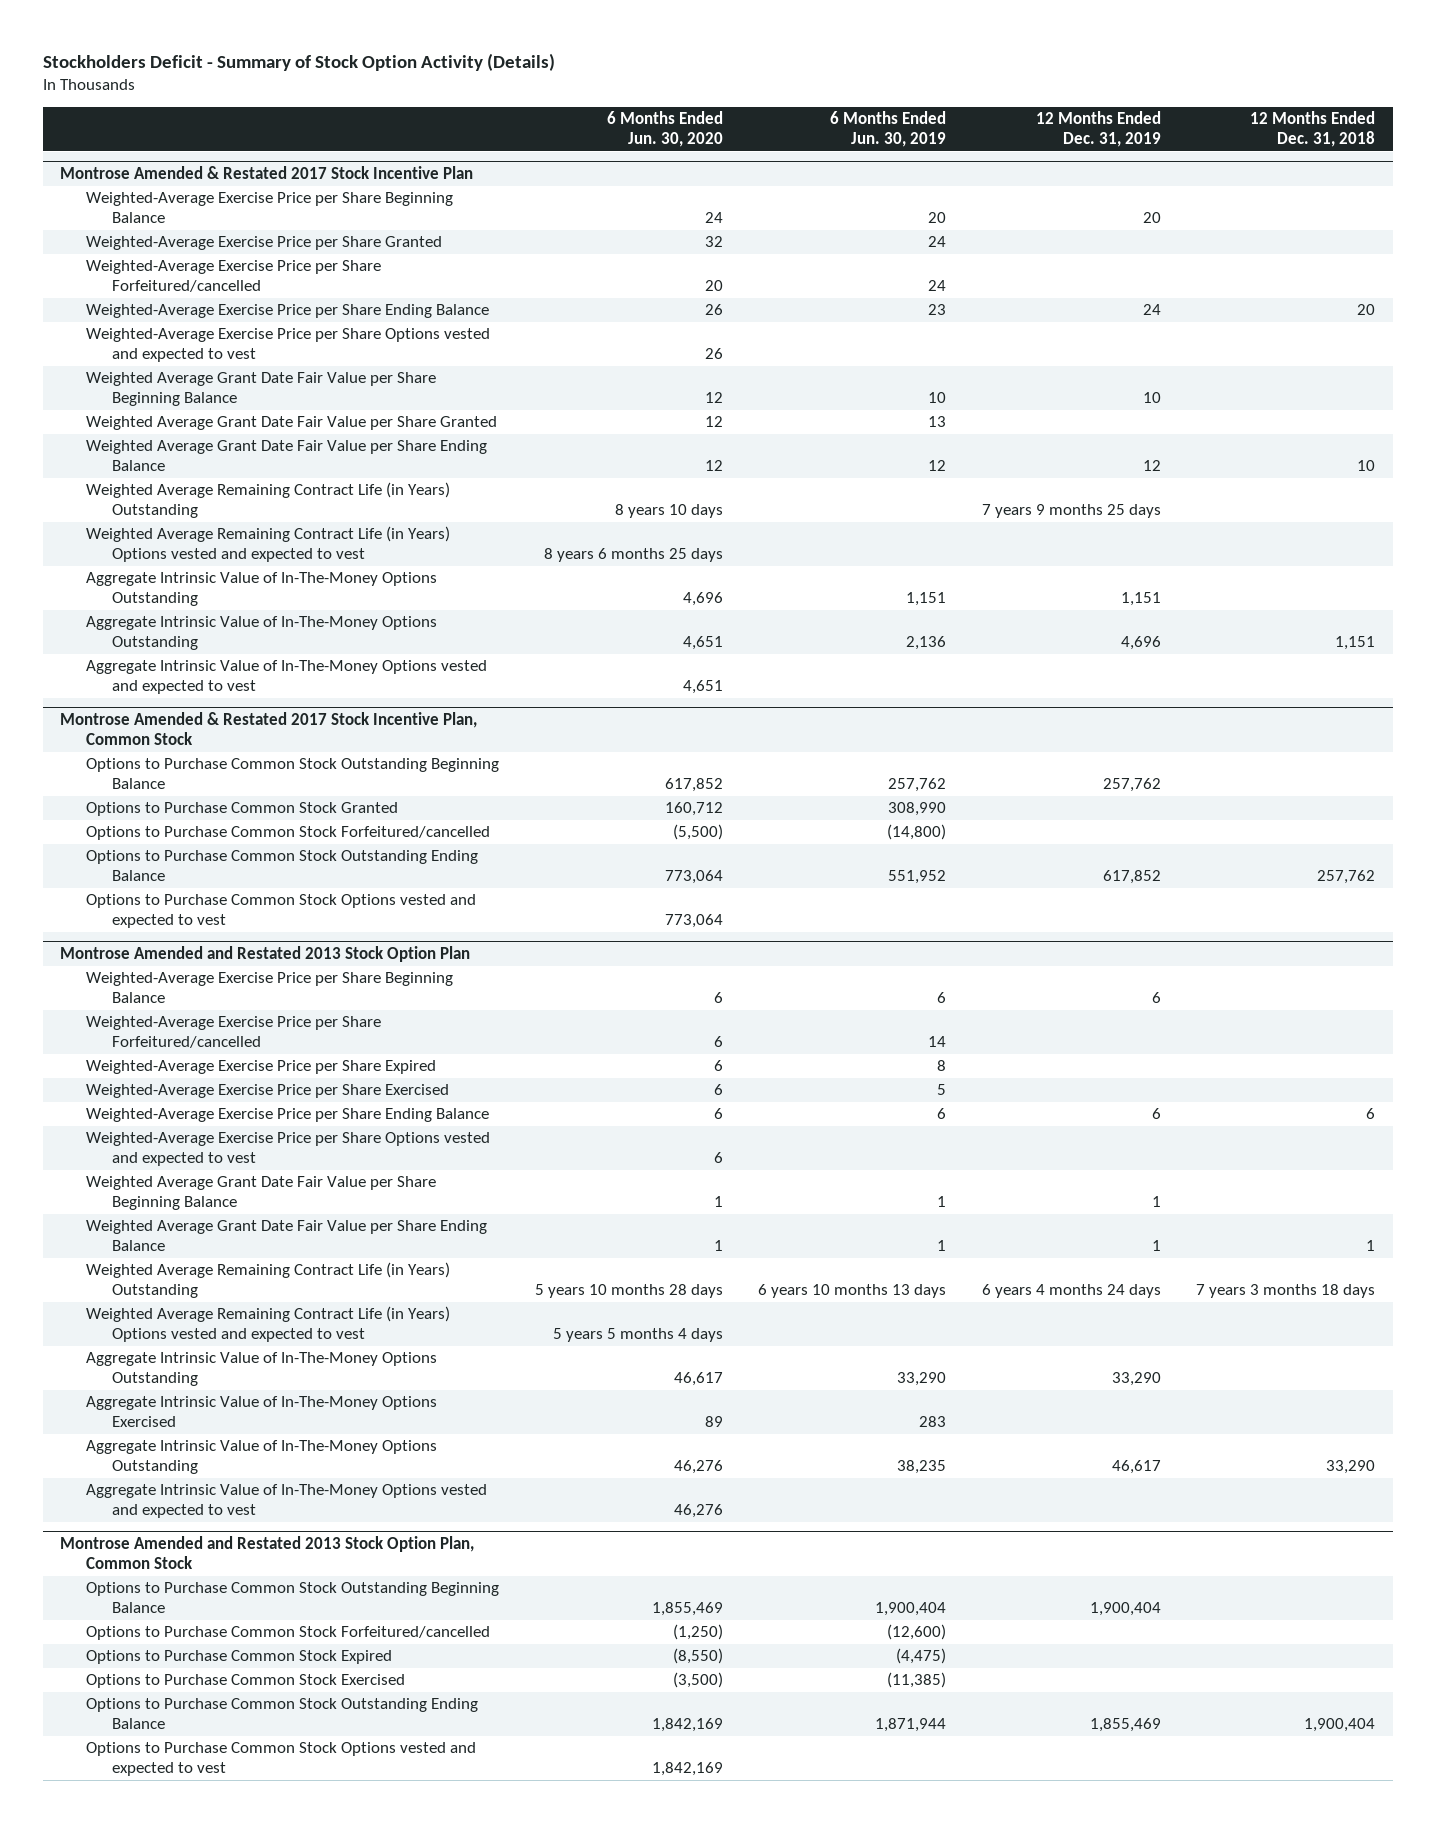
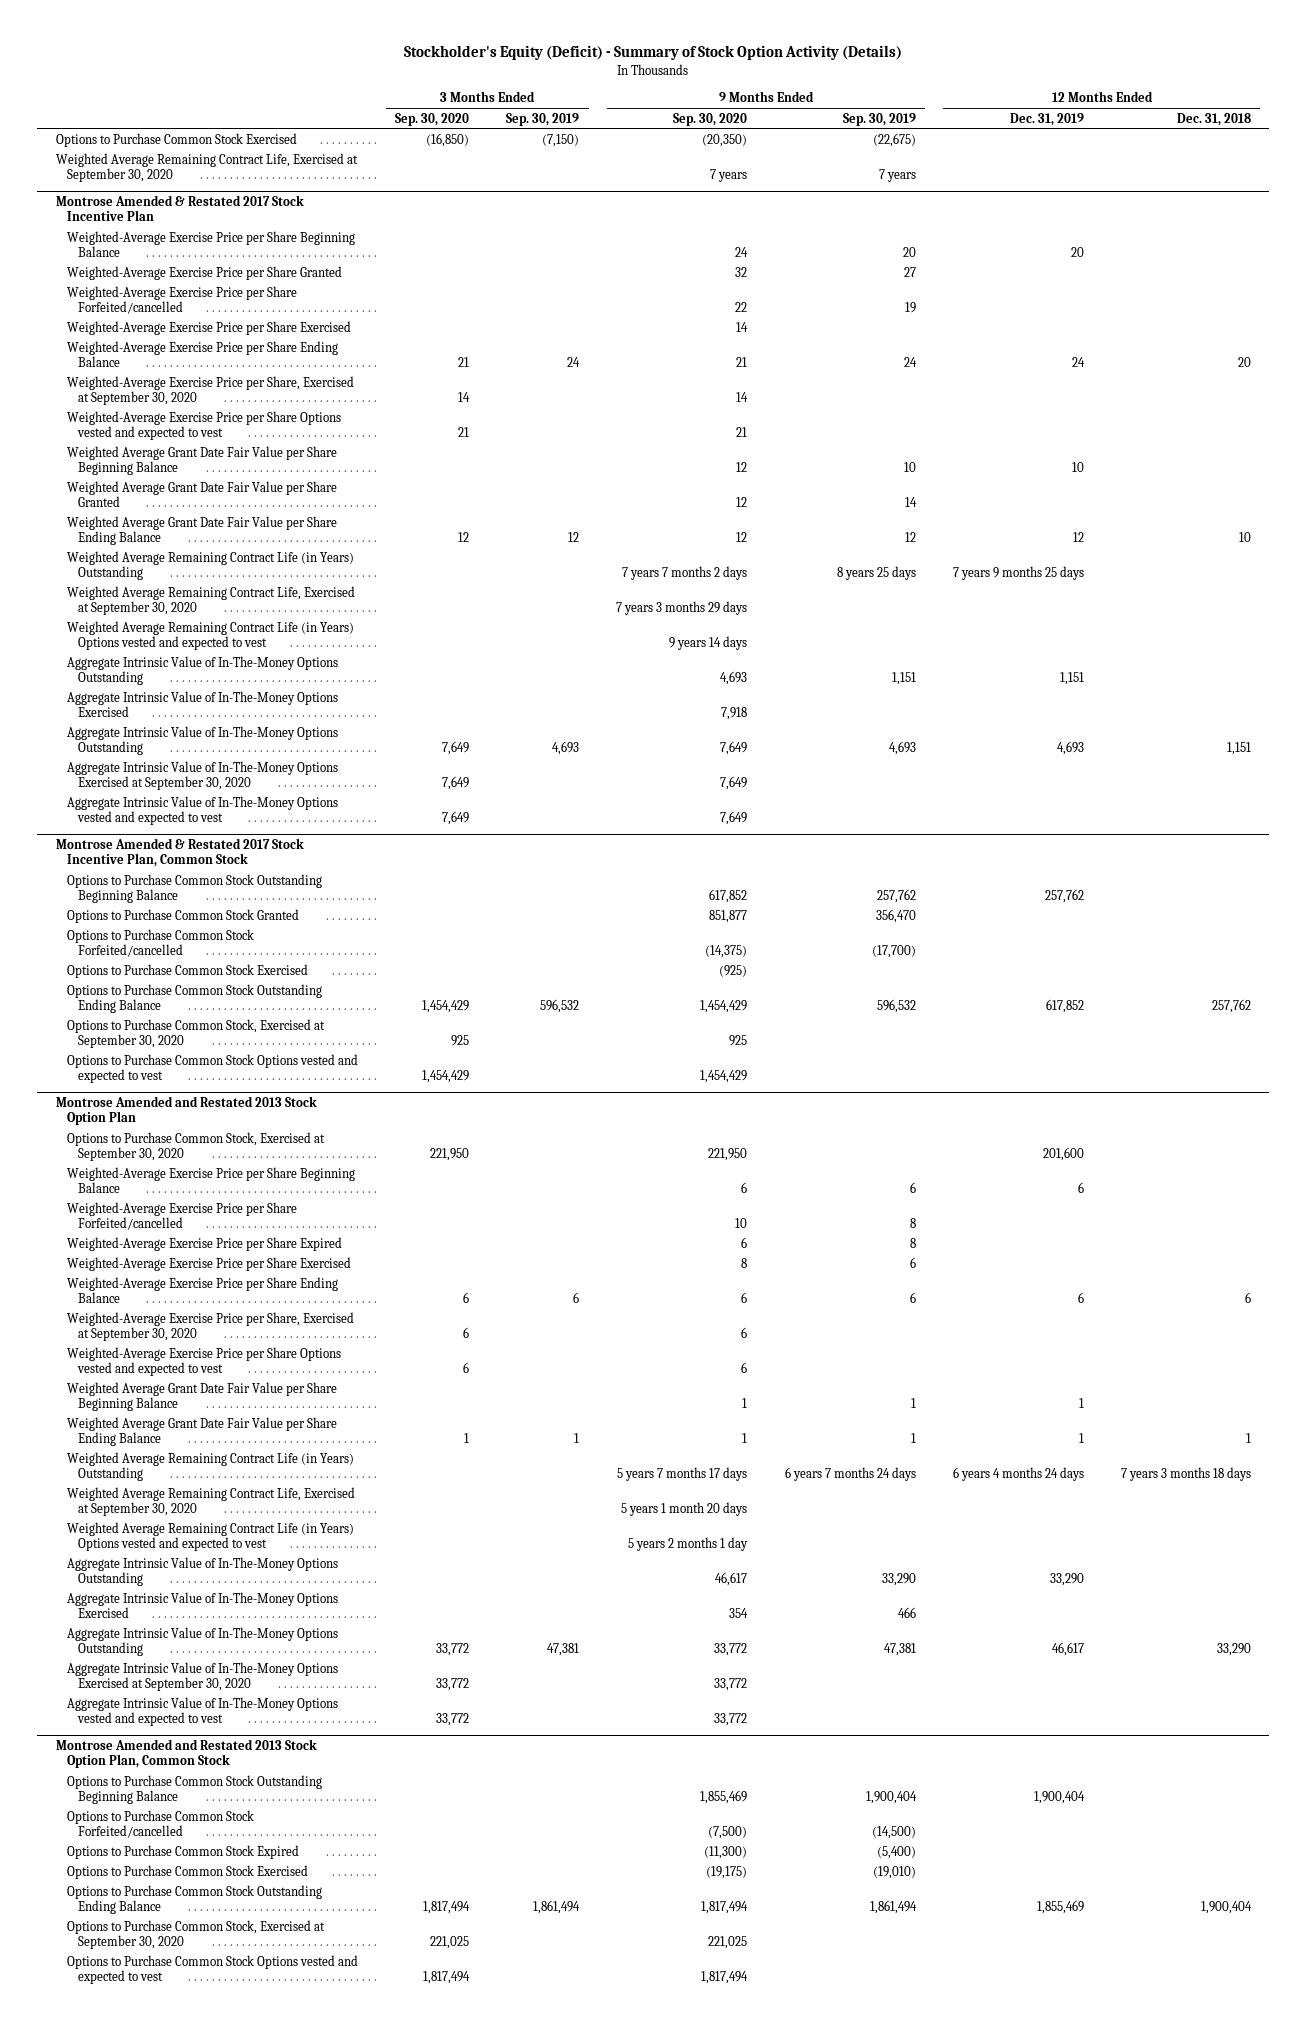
- Stockholders Deficit - Summary of Stock Option Activity (Details)
+ Stockholder's Equity (Deficit) - Summary of Stock Option Activity (Details)
- | 6 Months Ended Jun. 30, 2020 | 6 Months Ended Jun. 30, 2019 | 12 Months Ended Dec. 31, 2019 | 12 Months Ended Dec. 31, 2018
+ | 3 Months Ended Sep. 30, 2020 | 3 Months Ended Sep. 30, 2019 | 9 Months Ended Sep. 30, 2020 | 9 Months Ended Sep. 30, 2019 | 12 Months Ended Dec. 31, 2019 | 12 Months Ended Dec. 31, 2018
+ Options to Purchase Common Stock Exercised | (16,850) | (7,150) | (20,350) | (22,675) | |
+ Weighted Average Remaining Contract Life, Exercised at September 30, 2020 | | | 7 years | 7 years | |
@ Montrose Amended & Restated 2017 Stock Incentive Plan
- Weighted-Average Exercise Price per Share Forfeitured/cancelled | 20 | 24 | |
+ Weighted-Average Exercise Price per Share Forfeited/cancelled | | | 22 | 19 | |
+ Weighted-Average Exercise Price per Share Exercised | | | 14 | | |
+ Weighted-Average Exercise Price per Share, Exercised at September 30, 2020 | 14 | | 14 | | |
+ Weighted Average Remaining Contract Life, Exercised at September 30, 2020 | | | 7 years 3 months 29 days | | |
- Aggregate Intrinsic Value of In-The-Money Options Outstanding | 4,651 | 2,136 | 4,696 | 1,151
+ Aggregate Intrinsic Value of In-The-Money Options Exercised | | | 7,918 | | |
+ Aggregate Intrinsic Value of In-The-Money Options Outstanding | 7,649 | 4,693 | 7,649 | 4,693 | 4,693 | 1,151
+ Aggregate Intrinsic Value of In-The-Money Options Exercised at September 30, 2020 | 7,649 | | 7,649 | | |
@ Montrose Amended & Restated 2017 Stock Incentive Plan, Common Stock
- Options to Purchase Common Stock Forfeitured/cancelled | (5,500) | (14,800) | |
+ Options to Purchase Common Stock Forfeited/cancelled | | | (14,375) | (17,700) | |
+ Options to Purchase Common Stock Exercised | | | (925) | | |
+ Options to Purchase Common Stock, Exercised at September 30, 2020 | 925 | | 925 | | |
@ Montrose Amended and Restated 2013 Stock Option Plan
+ Options to Purchase Common Stock, Exercised at September 30, 2020 | 221,950 | | 221,950 | | 201,600 |
- Weighted-Average Exercise Price per Share Forfeitured/cancelled | 6 | 14 | |
+ Weighted-Average Exercise Price per Share Forfeited/cancelled | | | 10 | 8 | |
+ Weighted-Average Exercise Price per Share, Exercised at September 30, 2020 | 6 | | 6 | | |
+ Weighted Average Remaining Contract Life, Exercised at September 30, 2020 | | | 5 years 1 month 20 days | | |
+ Aggregate Intrinsic Value of In-The-Money Options Exercised at September 30, 2020 | 33,772 | | 33,772 | | |
@ Montrose Amended and Restated 2013 Stock Option Plan, Common Stock
- Options to Purchase Common Stock Forfeitured/cancelled | (1,250) | (12,600) | |
+ Options to Purchase Common Stock Forfeited/cancelled | | | (7,500) | (14,500) | |
+ Options to Purchase Common Stock, Exercised at September 30, 2020 | 221,025 | | 221,025 | | |

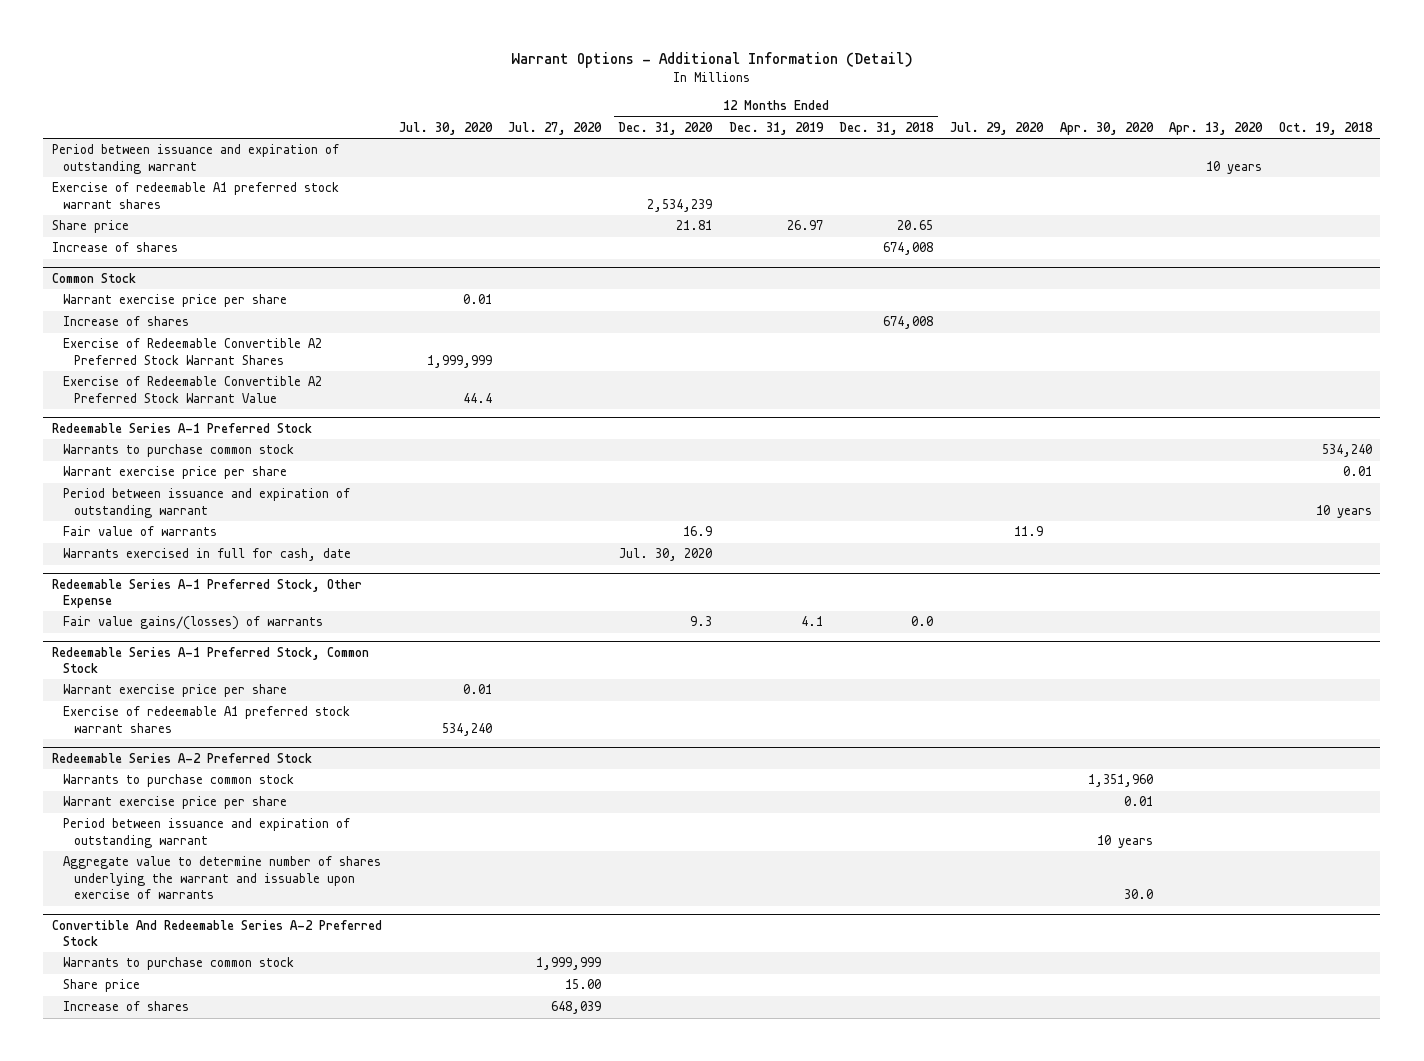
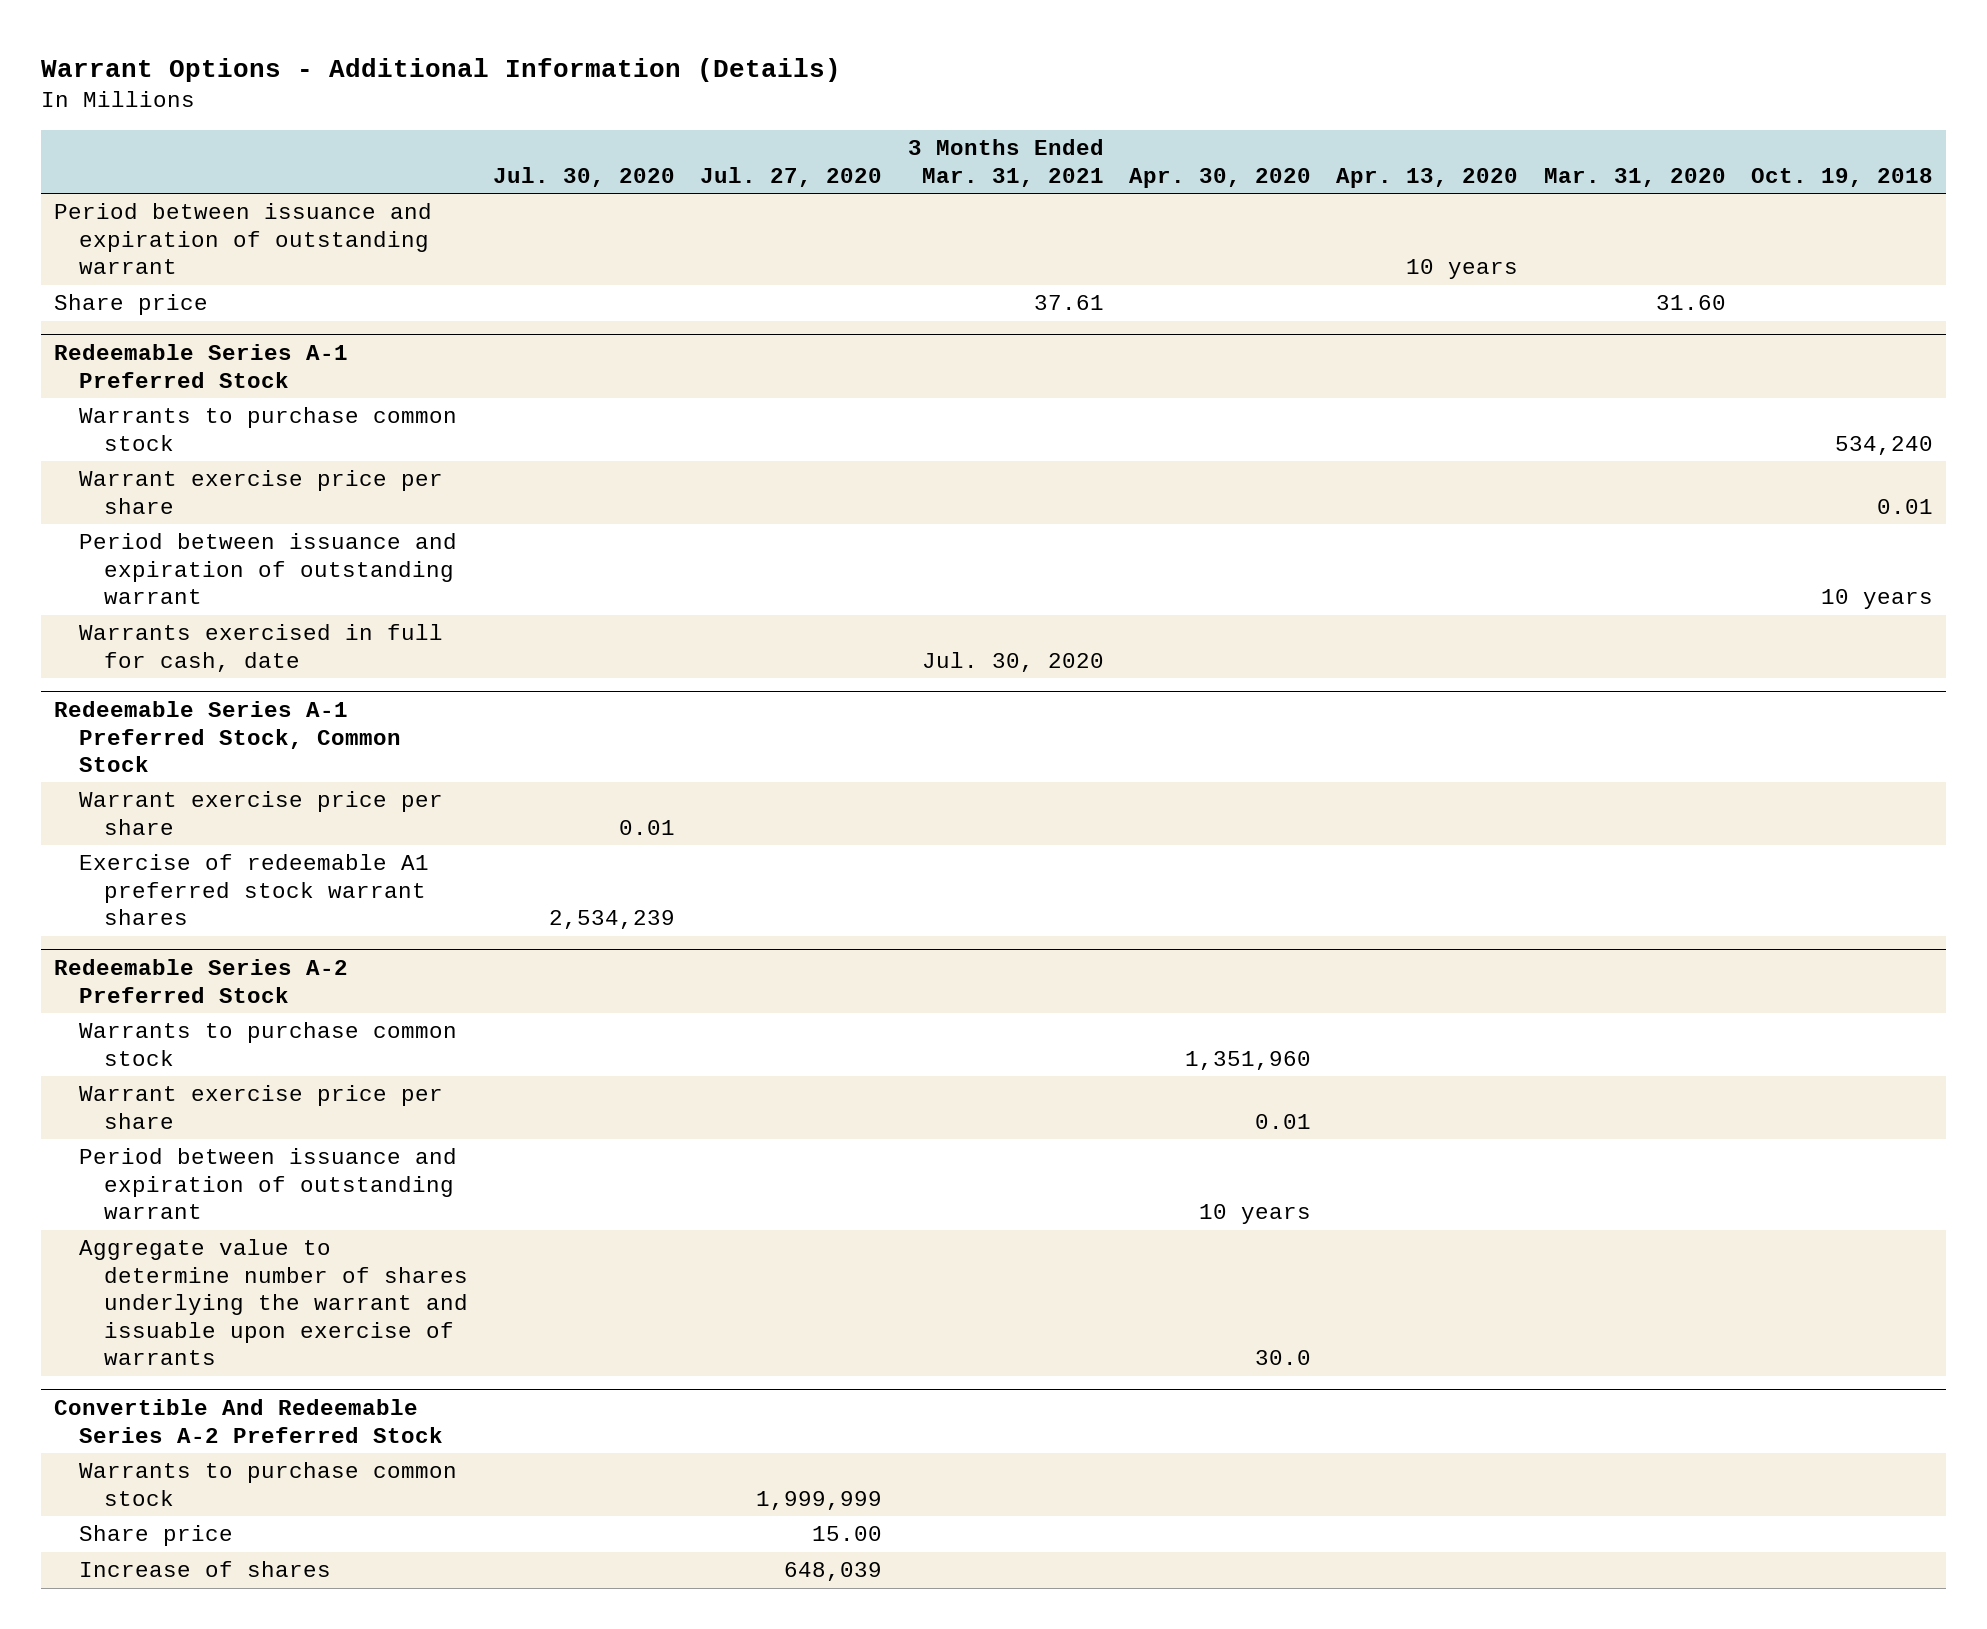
- Warrant Options - Additional Information (Detail)
+ Warrant Options - Additional Information (Details)
- | Jul. 30, 2020 | Jul. 27, 2020 | 12 Months Ended Dec. 31, 2020 | 12 Months Ended Dec. 31, 2019 | 12 Months Ended Dec. 31, 2018 | Jul. 29, 2020 | Apr. 30, 2020 | Apr. 13, 2020 | Oct. 19, 2018
+ | Jul. 30, 2020 | Jul. 27, 2020 | 3 Months Ended Mar. 31, 2021 | Apr. 30, 2020 | Apr. 13, 2020 | Mar. 31, 2020 | Oct. 19, 2018
- Exercise of redeemable A1 preferred stock warrant shares | | | 2,534,239 | | | | | |
- Increase of shares | | | | | 674,008 | | | |
- Common Stock
- Warrant exercise price per share | 0.01 | | | | | | | |
- Increase of shares | | | | | 674,008 | | | |
- Exercise of Redeemable Convertible A2 Preferred Stock Warrant Shares | 1,999,999 | | | | | | | |
- Exercise of Redeemable Convertible A2 Preferred Stock Warrant Value | 44.4 | | | | | | | |
@ Redeemable Series A-1 Preferred Stock
- Fair value of warrants | | | 16.9 | | | 11.9 | | |
- Redeemable Series A-1 Preferred Stock, Other Expense
- Fair value gains/(losses) of warrants | | | 9.3 | 4.1 | 0.0 | | | |
@ Redeemable Series A-1 Preferred Stock, Common Stock
- Exercise of redeemable A1 preferred stock warrant shares | 534,240 | | | | | | | |
+ Exercise of redeemable A1 preferred stock warrant shares | 2,534,239 | | | | | |

